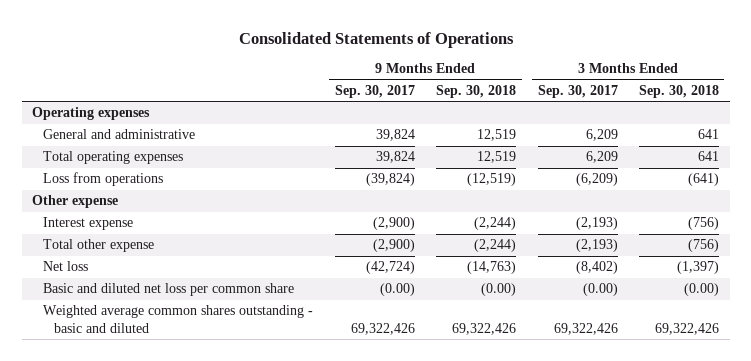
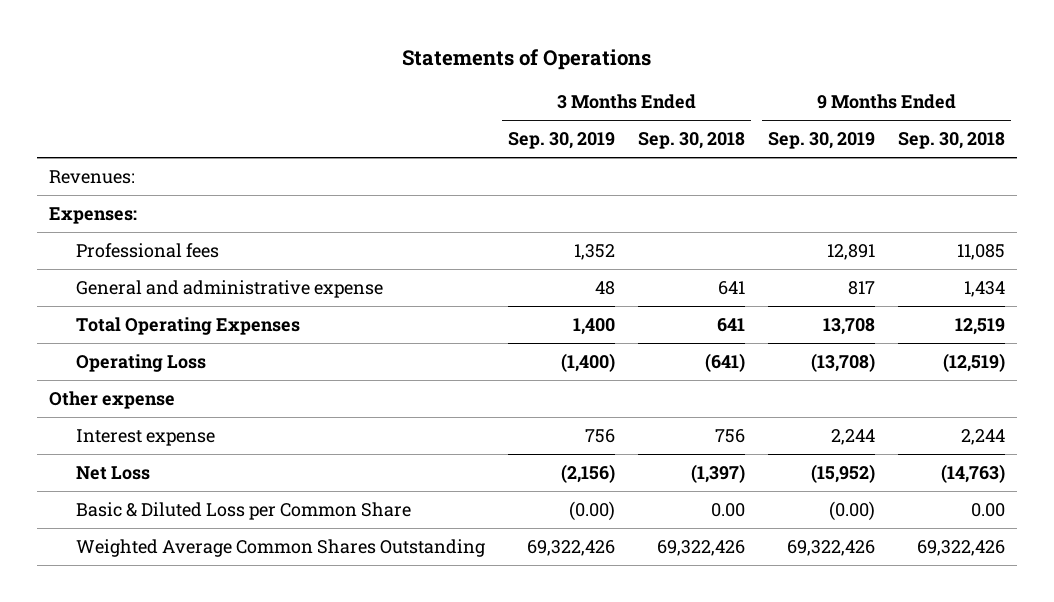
- Consolidated Statements of Operations
+ Statements of Operations
- | 9 Months Ended Sep. 30, 2017 | 9 Months Ended Sep. 30, 2018 | 3 Months Ended Sep. 30, 2017 | 3 Months Ended Sep. 30, 2018
+ | 3 Months Ended Sep. 30, 2019 | 3 Months Ended Sep. 30, 2018 | 9 Months Ended Sep. 30, 2019 | 9 Months Ended Sep. 30, 2018
- Operating expenses
- General and administrative | 39,824 | 12,519 | 6,209 | 641
- Total operating expenses | 39,824 | 12,519 | 6,209 | 641
- Loss from operations | (39,824) | (12,519) | (6,209) | (641)
+ Revenues:
+ Expenses:
+ Professional fees | 1,352 | | 12,891 | 11,085
+ General and administrative expense | 48 | 641 | 817 | 1,434
+ Total Operating Expenses | 1,400 | 641 | 13,708 | 12,519
+ Operating Loss | (1,400) | (641) | (13,708) | (12,519)
- Interest expense | (2,900) | (2,244) | (2,193) | (756)
- Total other expense | (2,900) | (2,244) | (2,193) | (756)
- Net loss | (42,724) | (14,763) | (8,402) | (1,397)
- Basic and diluted net loss per common share | (0.00) | (0.00) | (0.00) | (0.00)
- Weighted average common shares outstanding - basic and diluted | 69,322,426 | 69,322,426 | 69,322,426 | 69,322,426
+ Interest expense | 756 | 756 | 2,244 | 2,244
+ Net Loss | (2,156) | (1,397) | (15,952) | (14,763)
+ Basic & Diluted Loss per Common Share | (0.00) | 0.00 | (0.00) | 0.00
+ Weighted Average Common Shares Outstanding | 69,322,426 | 69,322,426 | 69,322,426 | 69,322,426

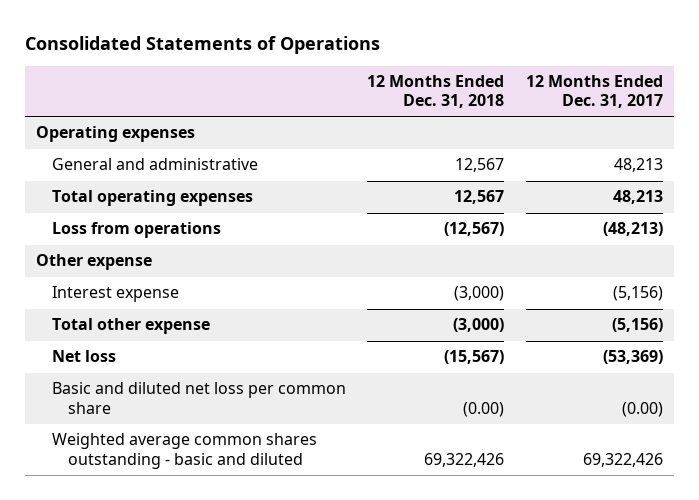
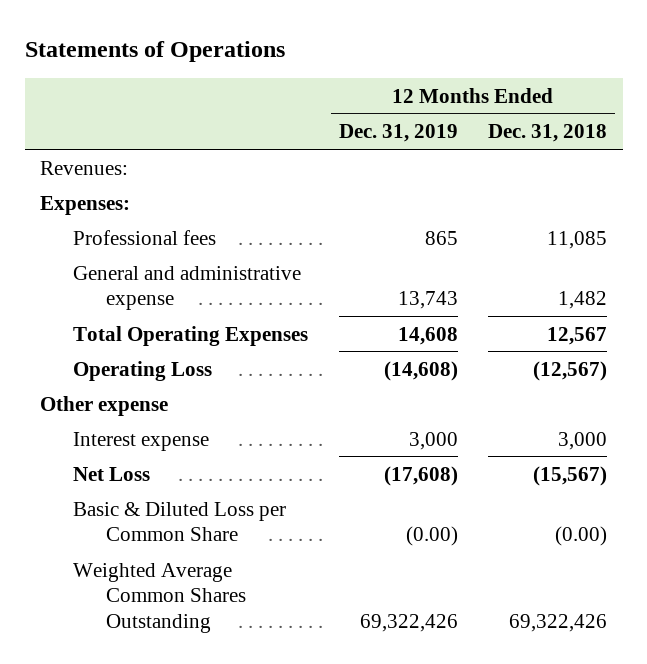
- Consolidated Statements of Operations
+ Statements of Operations
- | 12 Months Ended Dec. 31, 2018 | 12 Months Ended Dec. 31, 2017
+ | 12 Months Ended Dec. 31, 2019 | 12 Months Ended Dec. 31, 2018
- Operating expenses
- General and administrative | 12,567 | 48,213
- Total operating expenses | 12,567 | 48,213
- Loss from operations | (12,567) | (48,213)
+ Revenues:
+ Expenses:
+ Professional fees | 865 | 11,085
+ General and administrative expense | 13,743 | 1,482
+ Total Operating Expenses | 14,608 | 12,567
+ Operating Loss | (14,608) | (12,567)
- Interest expense | (3,000) | (5,156)
- Total other expense | (3,000) | (5,156)
- Net loss | (15,567) | (53,369)
- Basic and diluted net loss per common share | (0.00) | (0.00)
- Weighted average common shares outstanding - basic and diluted | 69,322,426 | 69,322,426
+ Interest expense | 3,000 | 3,000
+ Net Loss | (17,608) | (15,567)
+ Basic & Diluted Loss per Common Share | (0.00) | (0.00)
+ Weighted Average Common Shares Outstanding | 69,322,426 | 69,322,426

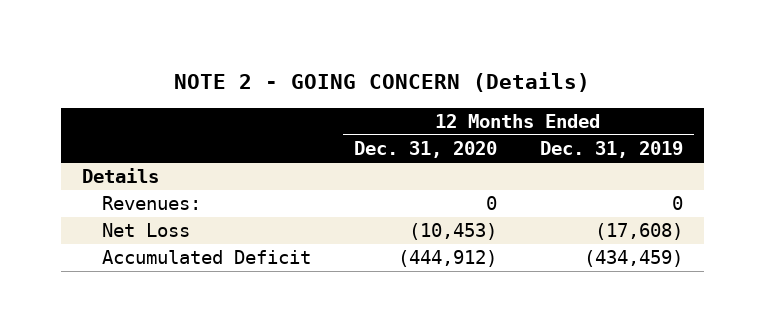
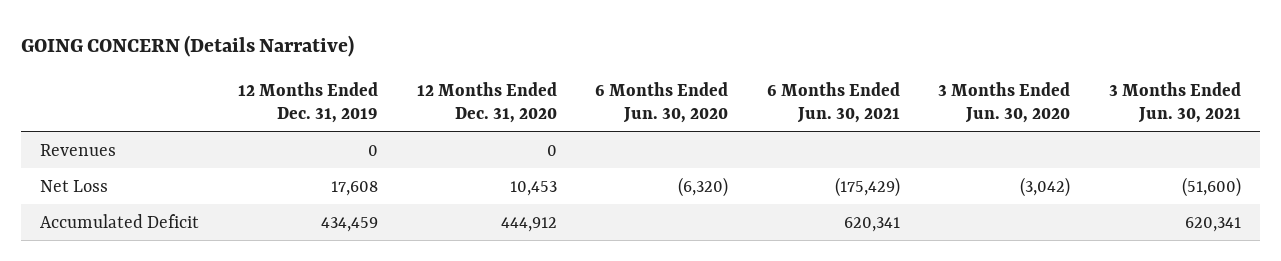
- NOTE 2 - GOING CONCERN (Details)
+ GOING CONCERN (Details Narrative)
- | 12 Months Ended Dec. 31, 2020 | 12 Months Ended Dec. 31, 2019
+ | 12 Months Ended Dec. 31, 2019 | 12 Months Ended Dec. 31, 2020 | 6 Months Ended Jun. 30, 2020 | 6 Months Ended Jun. 30, 2021 | 3 Months Ended Jun. 30, 2020 | 3 Months Ended Jun. 30, 2021
- Details
- Revenues: | 0 | 0
- Net Loss | (10,453) | (17,608)
- Accumulated Deficit | (444,912) | (434,459)
+ Revenues | 0 | 0 | | | |
+ Net Loss | 17,608 | 10,453 | (6,320) | (175,429) | (3,042) | (51,600)
+ Accumulated Deficit | 434,459 | 444,912 | | 620,341 | | 620,341

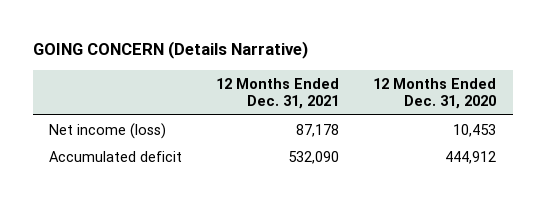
- | 12 Months Ended Dec. 31, 2019 | 12 Months Ended Dec. 31, 2020 | 6 Months Ended Jun. 30, 2020 | 6 Months Ended Jun. 30, 2021 | 3 Months Ended Jun. 30, 2020 | 3 Months Ended Jun. 30, 2021
+ | 12 Months Ended Dec. 31, 2021 | 12 Months Ended Dec. 31, 2020
- Revenues | 0 | 0 | | | |
- Net Loss | 17,608 | 10,453 | (6,320) | (175,429) | (3,042) | (51,600)
- Accumulated Deficit | 434,459 | 444,912 | | 620,341 | | 620,341
+ Net income (loss) | 87,178 | 10,453
+ Accumulated deficit | 532,090 | 444,912

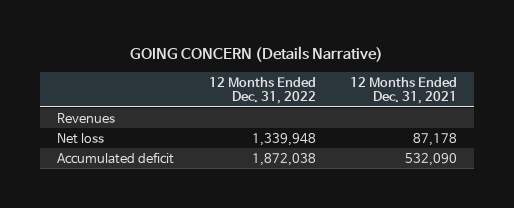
- | 12 Months Ended Dec. 31, 2021 | 12 Months Ended Dec. 31, 2020
+ | 12 Months Ended Dec. 31, 2022 | 12 Months Ended Dec. 31, 2021
- Net income (loss) | 87,178 | 10,453
+ Revenues
+ Net loss | 1,339,948 | 87,178

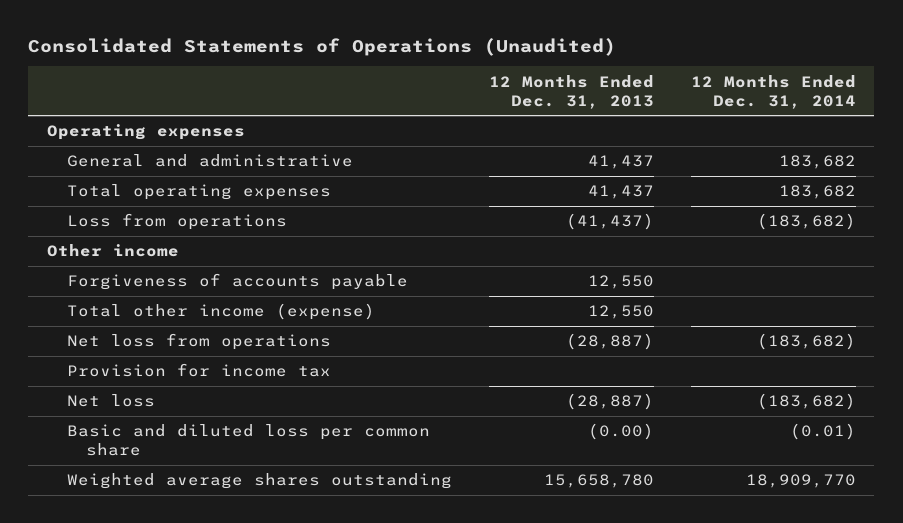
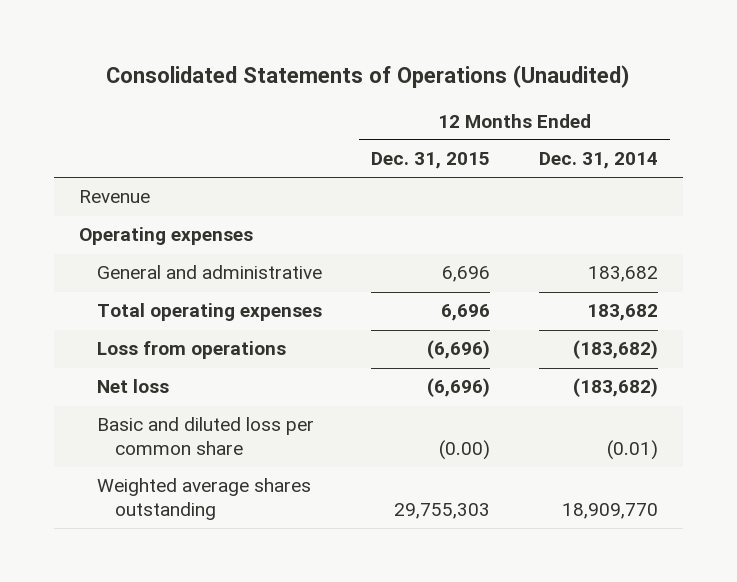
- | 12 Months Ended Dec. 31, 2013 | 12 Months Ended Dec. 31, 2014
+ | 12 Months Ended Dec. 31, 2015 | 12 Months Ended Dec. 31, 2014
+ Revenue
- Other income
- Forgiveness of accounts payable | 12,550 |
- Total other income (expense) | 12,550 |
- Net loss from operations | (28,887) | (183,682)
- Provision for income tax

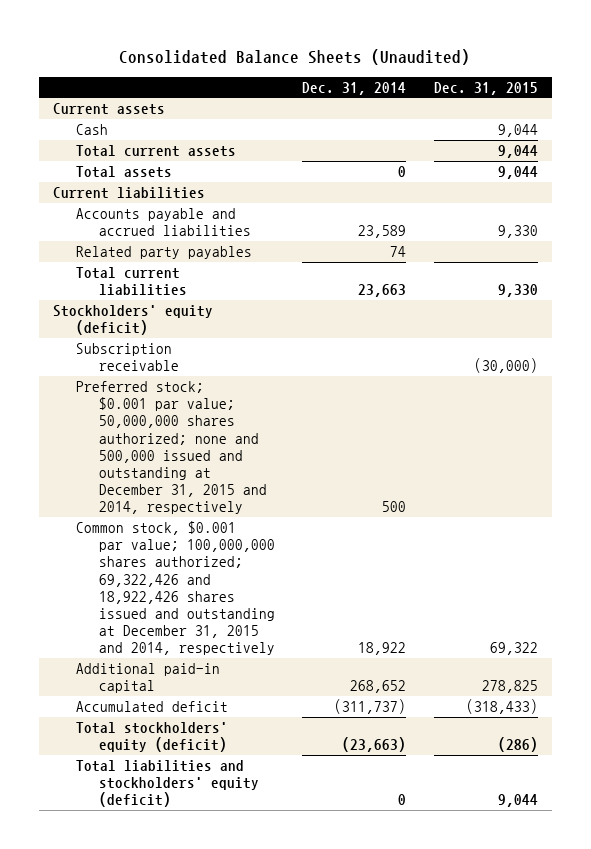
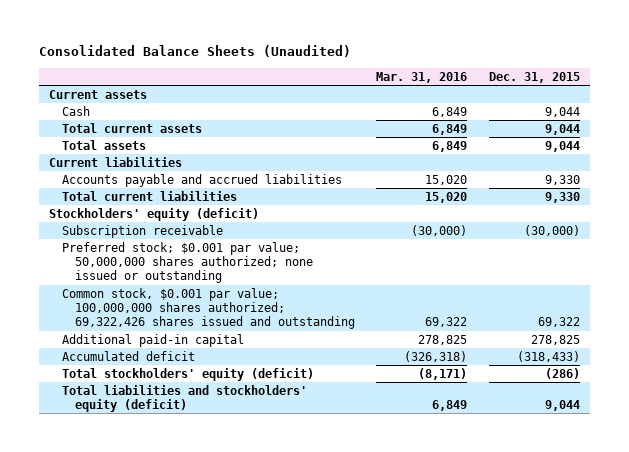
- | Dec. 31, 2014 | Dec. 31, 2015
+ | Mar. 31, 2016 | Dec. 31, 2015
- Related party payables | 74 |
- Preferred stock; $0.001 par value; 50,000,000 shares authorized; none and 500,000 issued and outstanding at December 31, 2015 and 2014, respectively | 500 |
- Common stock, $0.001 par value; 100,000,000 shares authorized; 69,322,426 and 18,922,426 shares issued and outstanding at December 31, 2015 and 2014, respectively | 18,922 | 69,322
+ Preferred stock; $0.001 par value; 50,000,000 shares authorized; none issued or outstanding
+ Common stock, $0.001 par value; 100,000,000 shares authorized; 69,322,426 shares issued and outstanding | 69,322 | 69,322

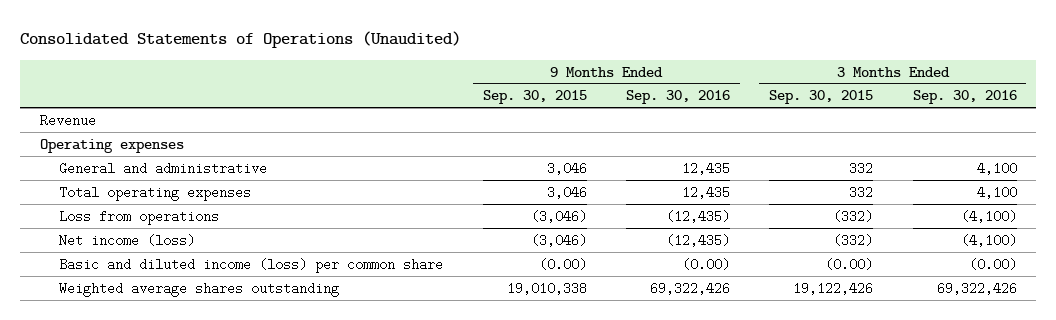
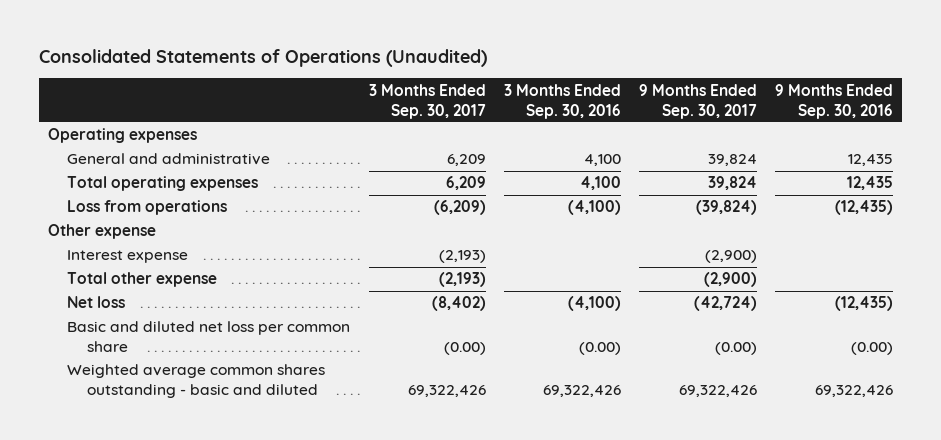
- | 9 Months Ended Sep. 30, 2015 | 9 Months Ended Sep. 30, 2016 | 3 Months Ended Sep. 30, 2015 | 3 Months Ended Sep. 30, 2016
+ | 3 Months Ended Sep. 30, 2017 | 3 Months Ended Sep. 30, 2016 | 9 Months Ended Sep. 30, 2017 | 9 Months Ended Sep. 30, 2016
- Revenue
- Net income (loss) | (3,046) | (12,435) | (332) | (4,100)
- Basic and diluted income (loss) per common share | (0.00) | (0.00) | (0.00) | (0.00)
- Weighted average shares outstanding | 19,010,338 | 69,322,426 | 19,122,426 | 69,322,426
+ Other expense
+ Interest expense | (2,193) | | (2,900) |
+ Total other expense | (2,193) | | (2,900) |
+ Net loss | (8,402) | (4,100) | (42,724) | (12,435)
+ Basic and diluted net loss per common share | (0.00) | (0.00) | (0.00) | (0.00)
+ Weighted average common shares outstanding - basic and diluted | 69,322,426 | 69,322,426 | 69,322,426 | 69,322,426

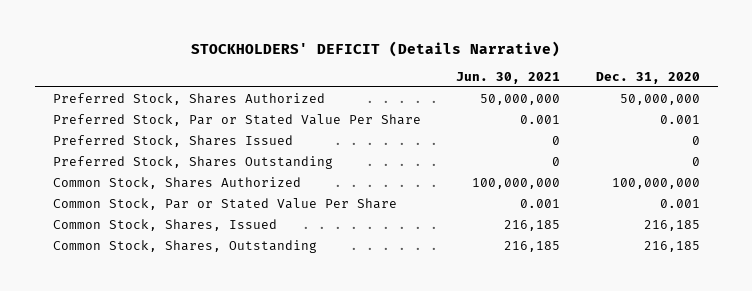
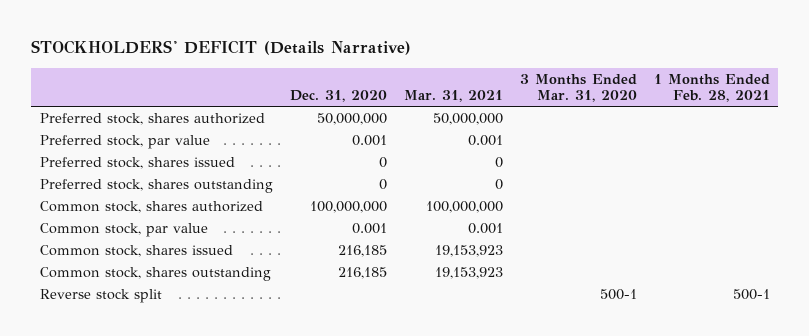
- | Jun. 30, 2021 | Dec. 31, 2020
+ | Dec. 31, 2020 | Mar. 31, 2021 | 3 Months Ended Mar. 31, 2020 | 1 Months Ended Feb. 28, 2021
- Preferred Stock, Shares Authorized | 50,000,000 | 50,000,000
- Preferred Stock, Par or Stated Value Per Share | 0.001 | 0.001
- Preferred Stock, Shares Issued | 0 | 0
- Preferred Stock, Shares Outstanding | 0 | 0
- Common Stock, Shares Authorized | 100,000,000 | 100,000,000
- Common Stock, Par or Stated Value Per Share | 0.001 | 0.001
- Common Stock, Shares, Issued | 216,185 | 216,185
- Common Stock, Shares, Outstanding | 216,185 | 216,185
+ Preferred stock, shares authorized | 50,000,000 | 50,000,000 | |
+ Preferred stock, par value | 0.001 | 0.001 | |
+ Preferred stock, shares issued | 0 | 0 | |
+ Preferred stock, shares outstanding | 0 | 0 | |
+ Common stock, shares authorized | 100,000,000 | 100,000,000 | |
+ Common stock, par value | 0.001 | 0.001 | |
+ Common stock, shares issued | 216,185 | 19,153,923 | |
+ Common stock, shares outstanding | 216,185 | 19,153,923 | |
+ Reverse stock split | | | 500-1 | 500-1

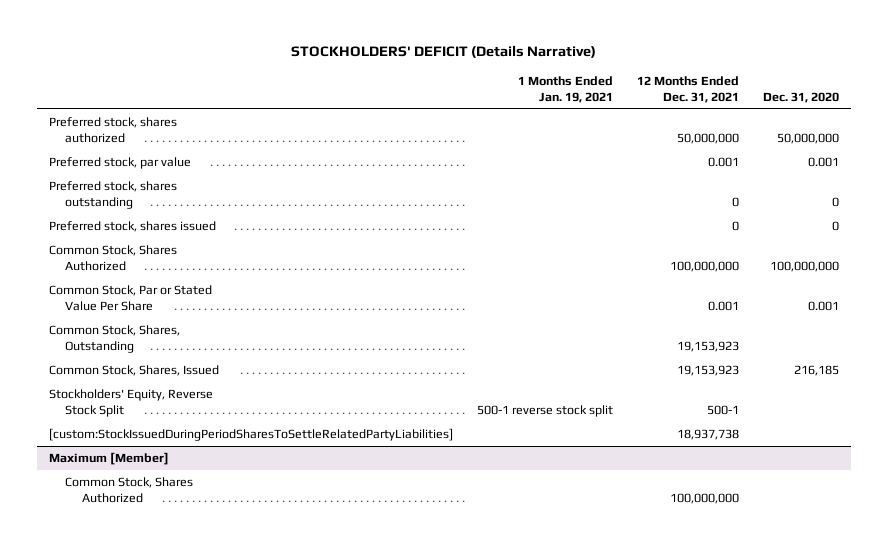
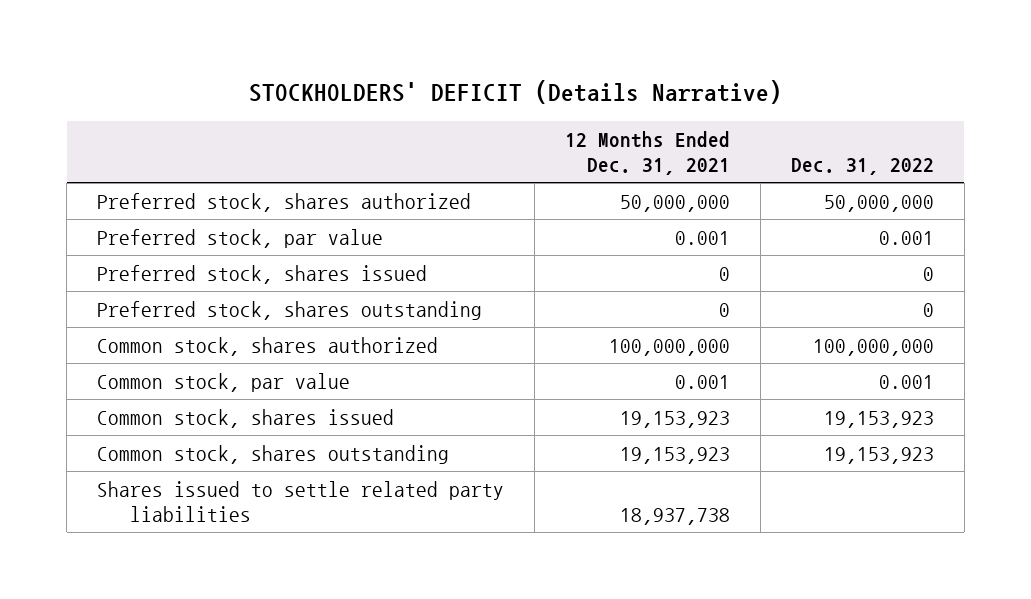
- | 1 Months Ended Jan. 19, 2021 | 12 Months Ended Dec. 31, 2021 | Dec. 31, 2020
+ | 12 Months Ended Dec. 31, 2021 | Dec. 31, 2022
- Common Stock, Shares Authorized | | 100,000,000 | 100,000,000
- Common Stock, Par or Stated Value Per Share | | 0.001 | 0.001
- Common Stock, Shares, Outstanding | | 19,153,923 |
- Common Stock, Shares, Issued | | 19,153,923 | 216,185
- Stockholders' Equity, Reverse Stock Split | 500-1 reverse stock split | 500-1 |
- [custom:StockIssuedDuringPeriodSharesToSettleRelatedPartyLiabilities] | | 18,937,738 |
- Maximum [Member]
- Common Stock, Shares Authorized | | 100,000,000 |
moved down: Preferred stock, shares outstanding | 0 | 0
+ Common stock, shares authorized | 100,000,000 | 100,000,000
+ Common stock, par value | 0.001 | 0.001
+ Common stock, shares issued | 19,153,923 | 19,153,923
+ Common stock, shares outstanding | 19,153,923 | 19,153,923
+ Shares issued to settle related party liabilities | 18,937,738 |

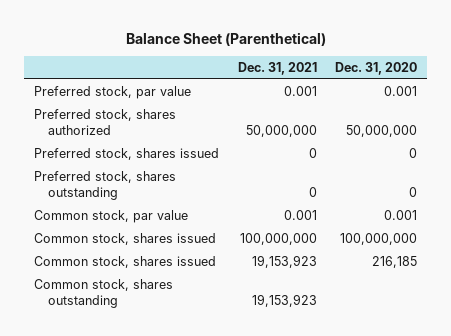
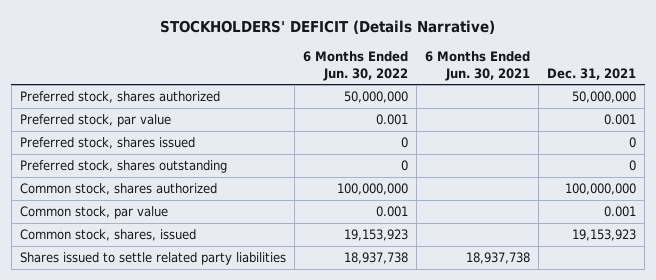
- Balance Sheet (Parenthetical)
+ STOCKHOLDERS' DEFICIT (Details Narrative)
- | Dec. 31, 2021 | Dec. 31, 2020
+ | 6 Months Ended Jun. 30, 2022 | 6 Months Ended Jun. 30, 2021 | Dec. 31, 2021
moved down: Preferred stock, par value | 0.001 | | 0.001
+ Common stock, shares authorized | 100,000,000 | | 100,000,000
- Common stock, shares issued | 100,000,000 | 100,000,000
- Common stock, shares issued | 19,153,923 | 216,185
- Common stock, shares outstanding | 19,153,923 |
+ Common stock, shares, issued | 19,153,923 | | 19,153,923
+ Shares issued to settle related party liabilities | 18,937,738 | 18,937,738 |

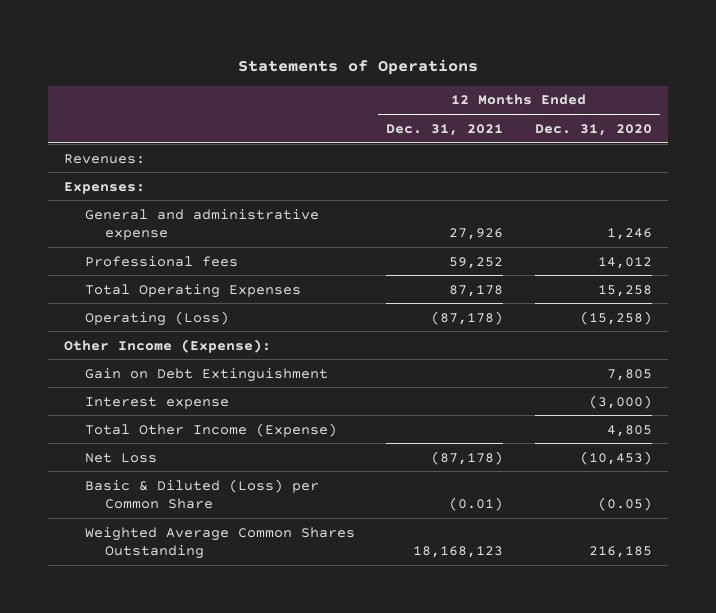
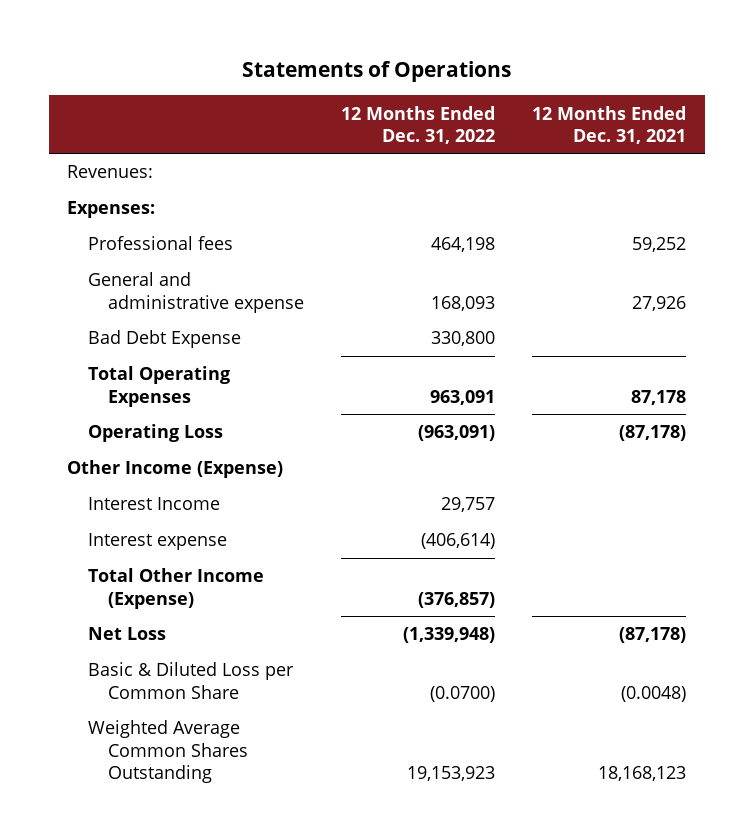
- | 12 Months Ended Dec. 31, 2021 | 12 Months Ended Dec. 31, 2020
+ | 12 Months Ended Dec. 31, 2022 | 12 Months Ended Dec. 31, 2021
moved down: General and administrative expense | 168,093 | 27,926
+ Bad Debt Expense | 330,800 |
- Operating (Loss) | (87,178) | (15,258)
- Other Income (Expense):
- Gain on Debt Extinguishment | | 7,805
+ Operating Loss | (963,091) | (87,178)
+ Other Income (Expense)
+ Interest Income | 29,757 |
- Basic & Diluted (Loss) per Common Share | (0.01) | (0.05)
+ Basic & Diluted Loss per Common Share | (0.0700) | (0.0048)

